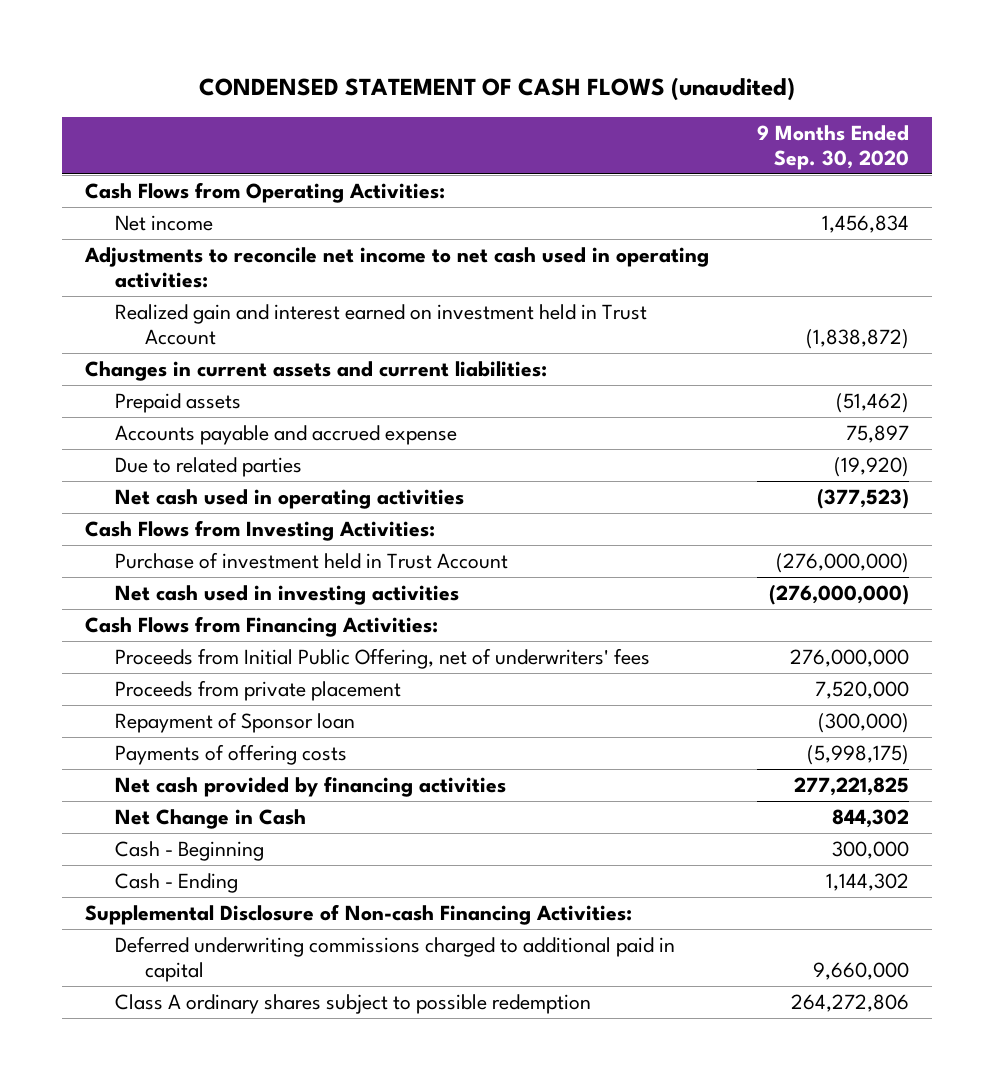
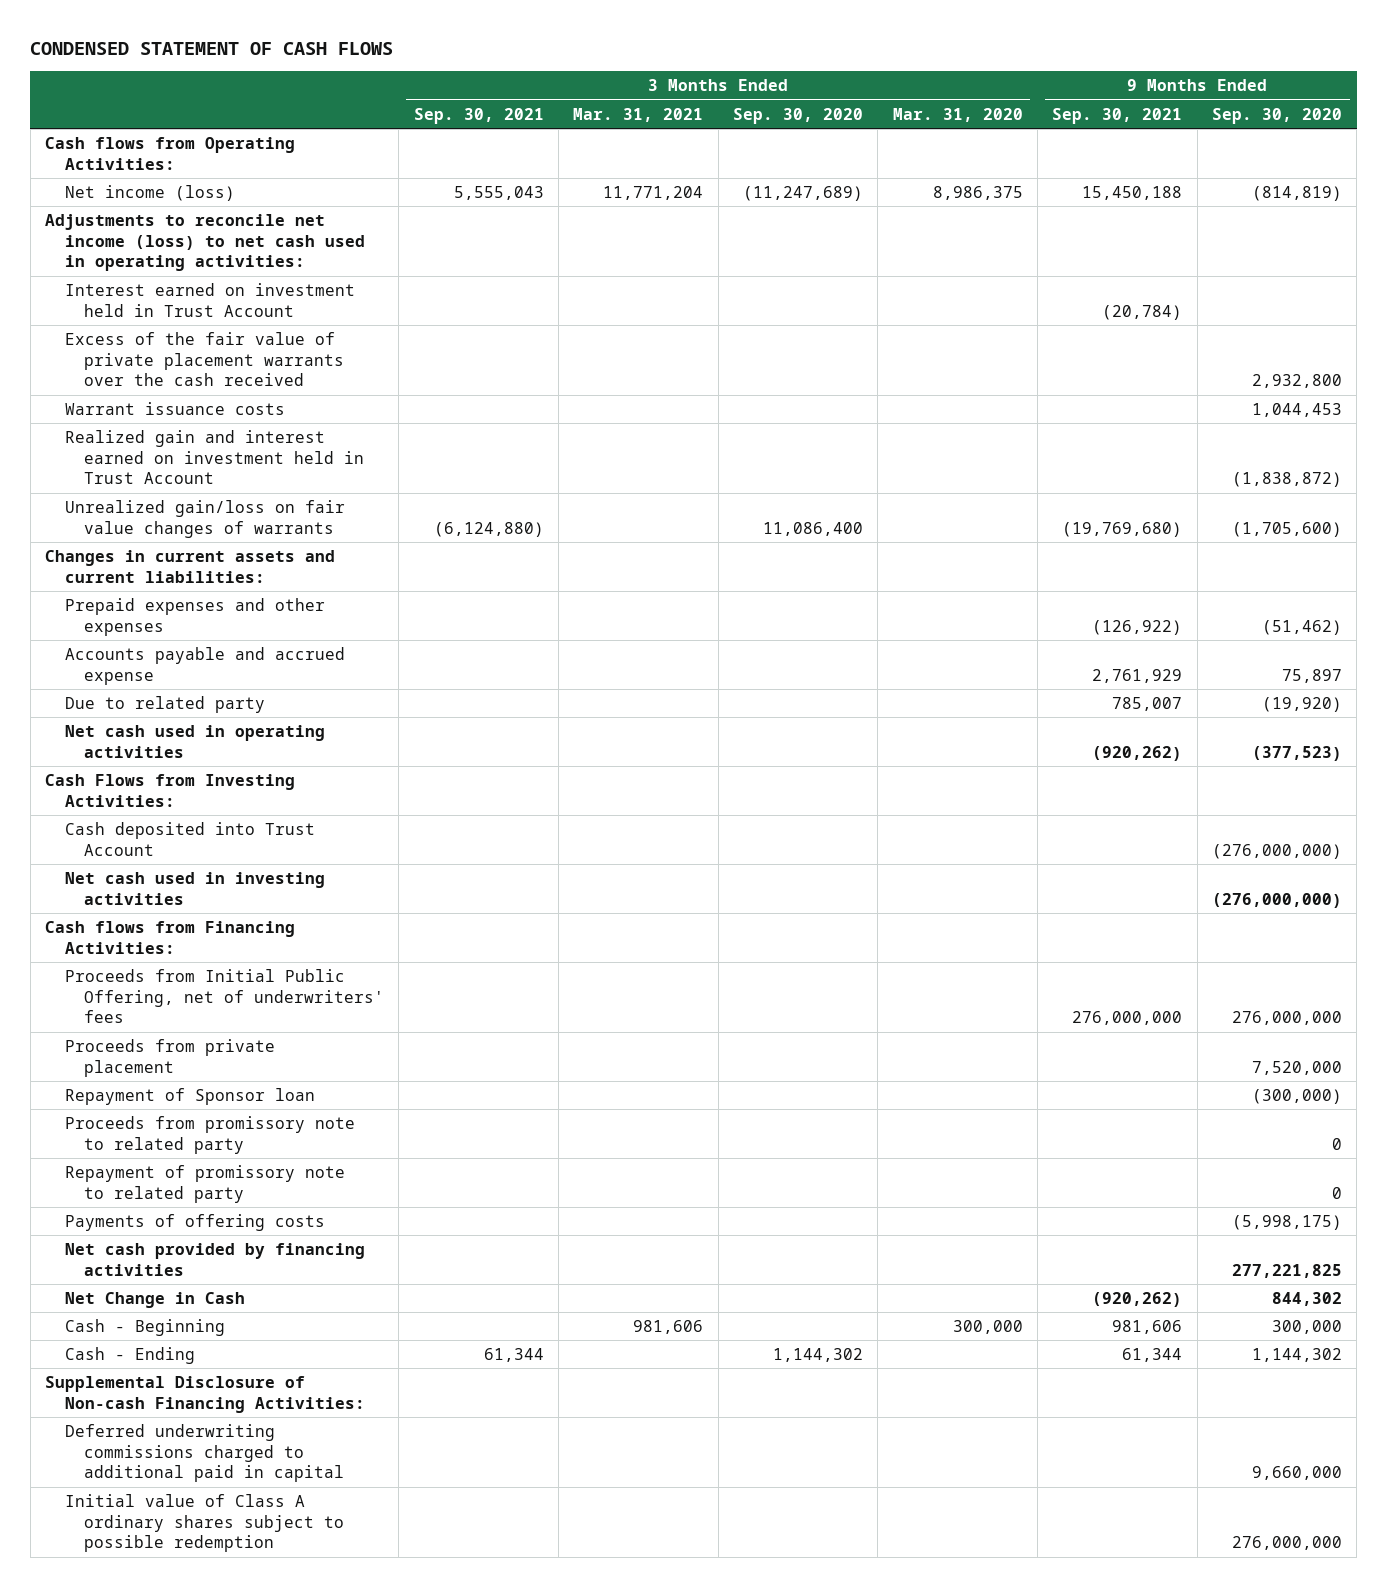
- CONDENSED STATEMENT OF CASH FLOWS (unaudited)
+ CONDENSED STATEMENT OF CASH FLOWS
- | 9 Months Ended Sep. 30, 2020
+ | 3 Months Ended Sep. 30, 2021 | 3 Months Ended Mar. 31, 2021 | 3 Months Ended Sep. 30, 2020 | 3 Months Ended Mar. 31, 2020 | 9 Months Ended Sep. 30, 2021 | 9 Months Ended Sep. 30, 2020
- Cash Flows from Operating Activities:
- Net income | 1,456,834
- Adjustments to reconcile net income to net cash used in operating activities:
+ Cash flows from Operating Activities:
+ Net income (loss) | 5,555,043 | 11,771,204 | (11,247,689) | 8,986,375 | 15,450,188 | (814,819)
+ Adjustments to reconcile net income (loss) to net cash used in operating activities:
+ Interest earned on investment held in Trust Account | | | | | (20,784) |
+ Excess of the fair value of private placement warrants over the cash received | | | | | | 2,932,800
+ Warrant issuance costs | | | | | | 1,044,453
+ Unrealized gain/loss on fair value changes of warrants | (6,124,880) | | 11,086,400 | | (19,769,680) | (1,705,600)
- Prepaid assets | (51,462)
+ Prepaid expenses and other expenses | | | | | (126,922) | (51,462)
- Due to related parties | (19,920)
+ Due to related party | | | | | 785,007 | (19,920)
- Purchase of investment held in Trust Account | (276,000,000)
+ Cash deposited into Trust Account | | | | | | (276,000,000)
- Cash Flows from Financing Activities:
+ Cash flows from Financing Activities:
+ Proceeds from promissory note to related party | | | | | | 0
+ Repayment of promissory note to related party | | | | | | 0
- Class A ordinary shares subject to possible redemption | 264,272,806
+ Initial value of Class A ordinary shares subject to possible redemption | | | | | | 276,000,000

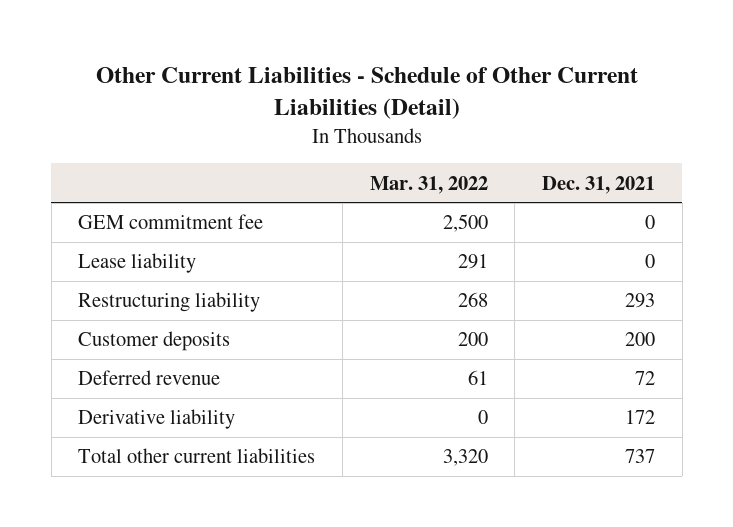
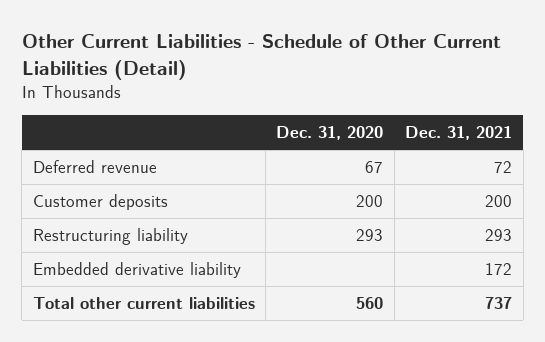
- | Mar. 31, 2022 | Dec. 31, 2021
+ | Dec. 31, 2020 | Dec. 31, 2021
- GEM commitment fee | 2,500 | 0
- Lease liability | 291 | 0
- Derivative liability | 0 | 172
moved down: Customer deposits | 200 | 200
moved down: Restructuring liability | 293 | 293
+ Embedded derivative liability | | 172

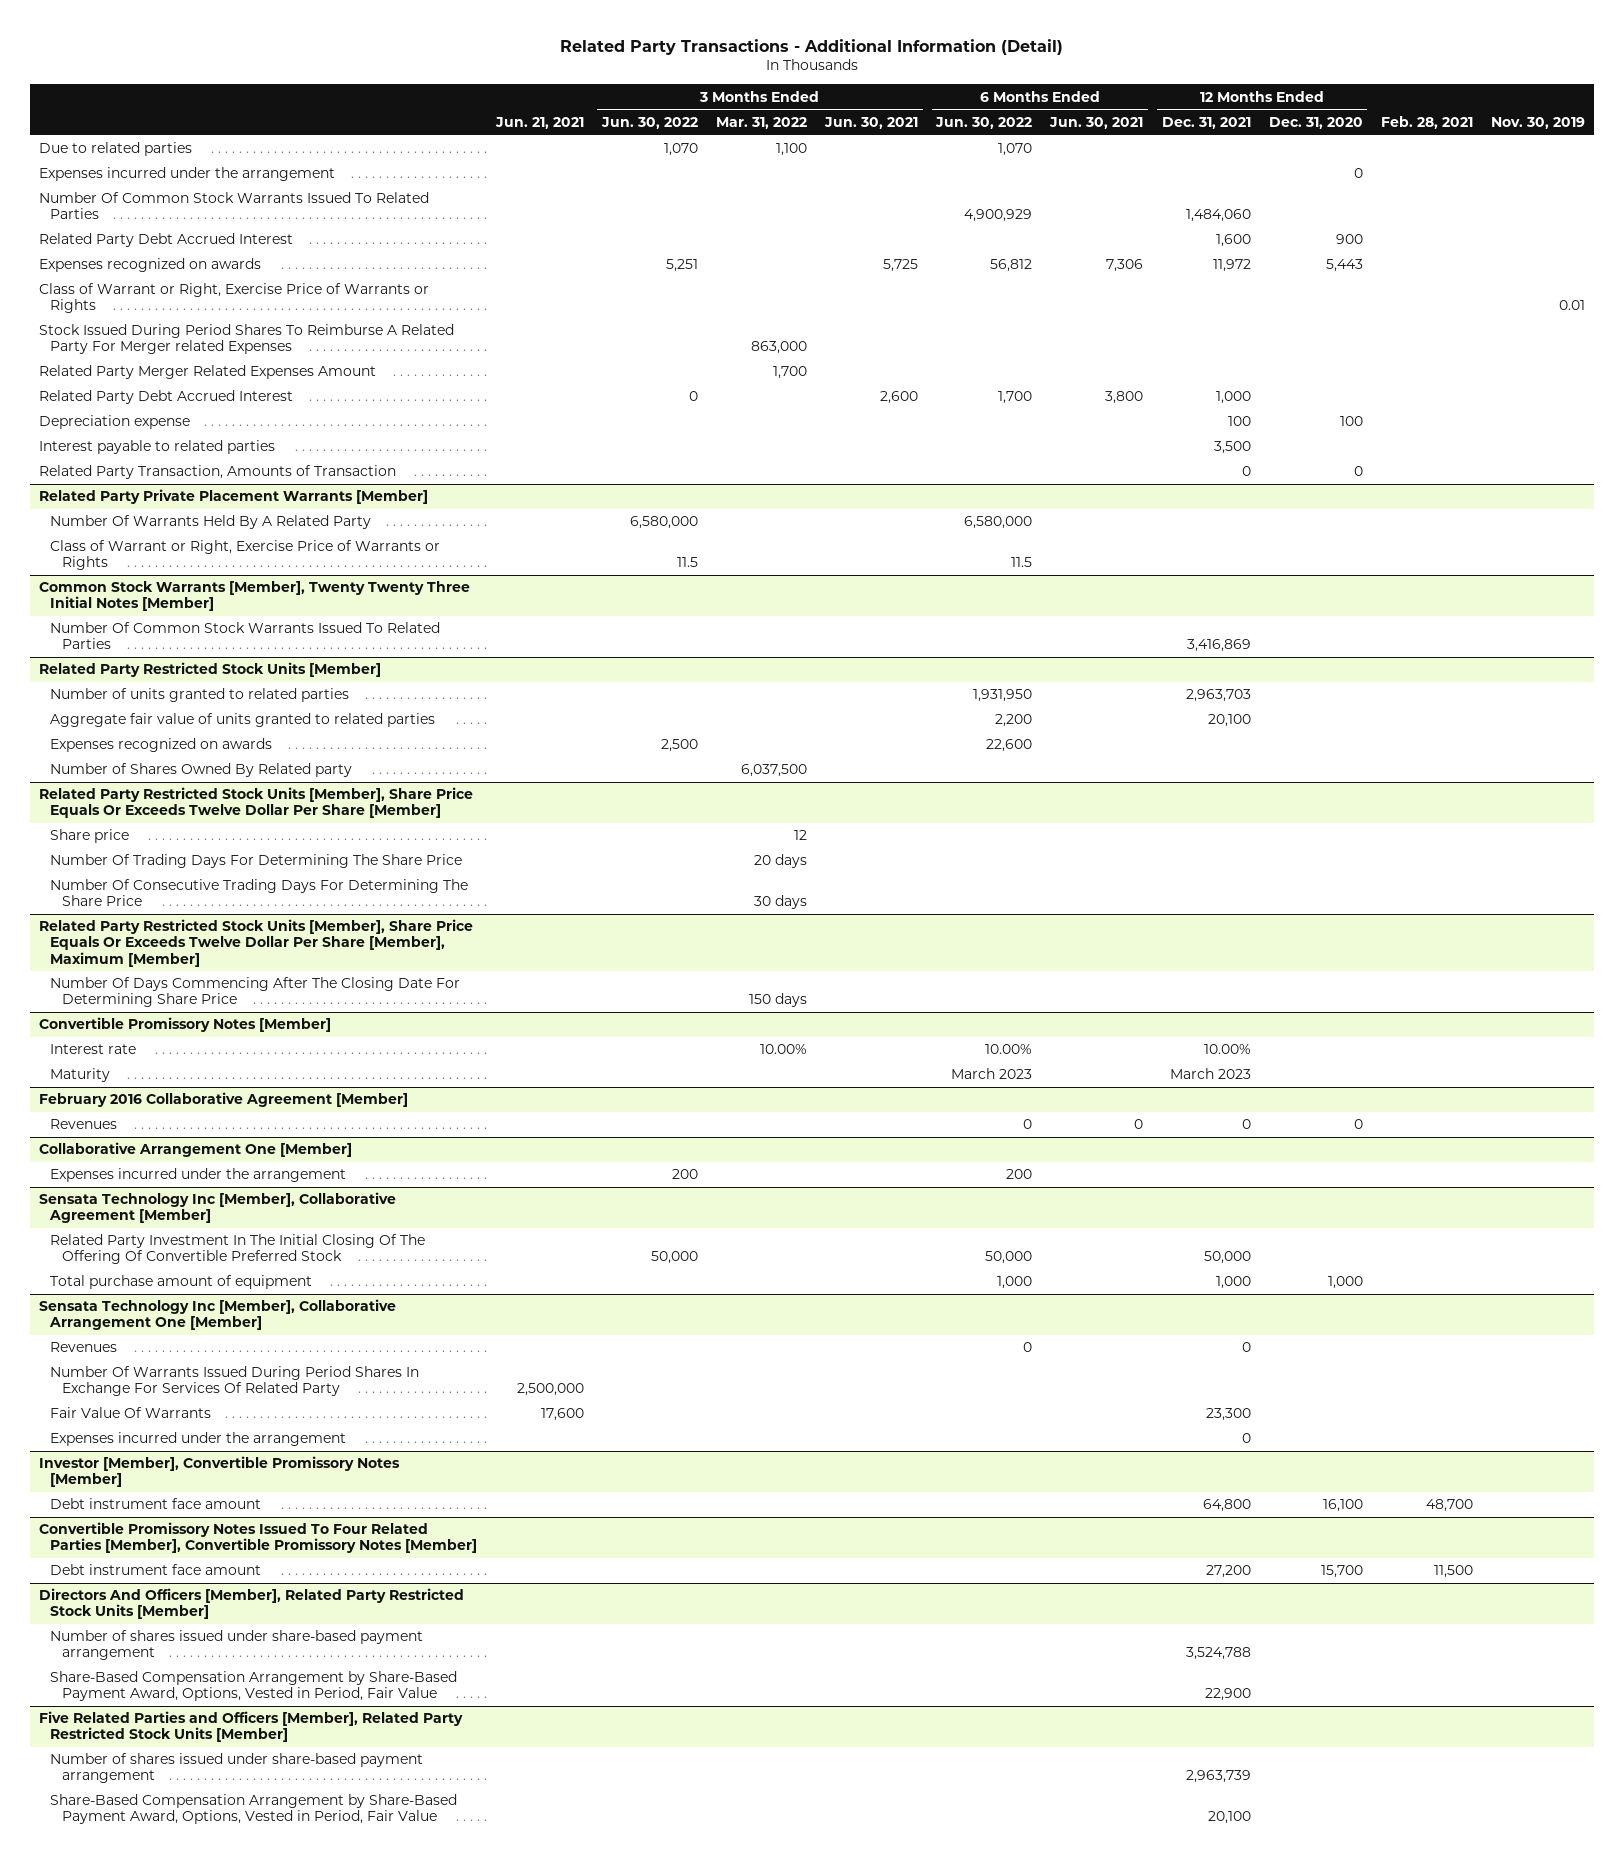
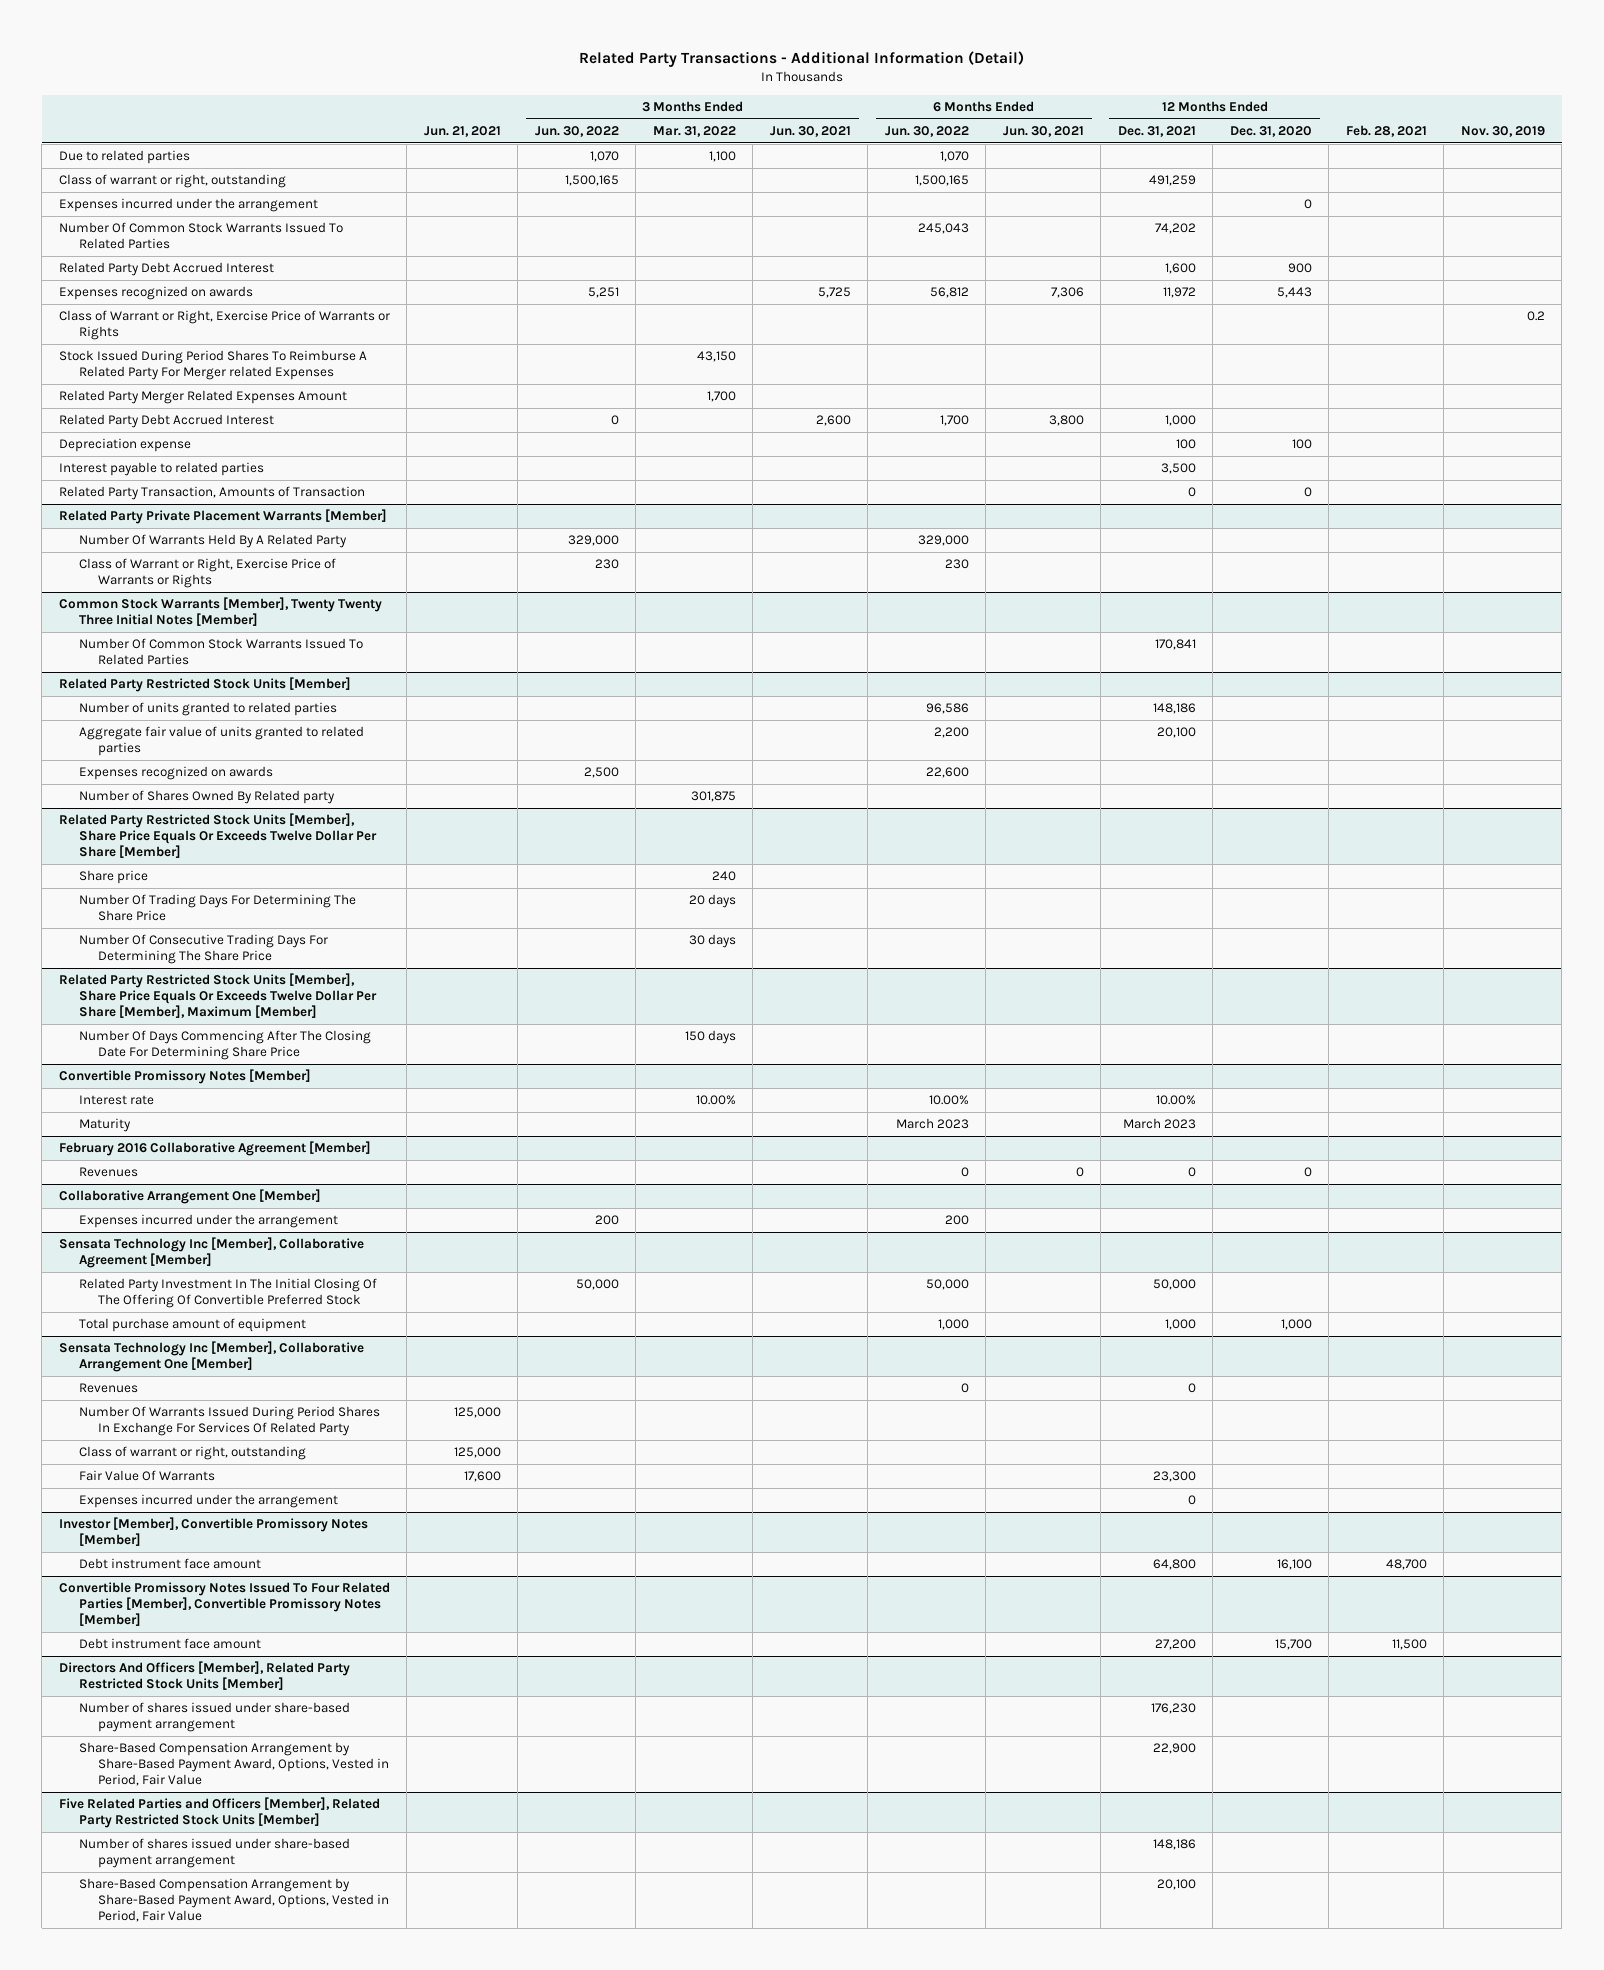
+ Class of warrant or right, outstanding | | 1,500,165 | | | 1,500,165 | | 491,259 | | |
- Number Of Common Stock Warrants Issued To Related Parties | | | | | 4,900,929 | | 1,484,060 | | |
+ Number Of Common Stock Warrants Issued To Related Parties | | | | | 245,043 | | 74,202 | | |
- Class of Warrant or Right, Exercise Price of Warrants or Rights | | | | | | | | | | 0.01
- Stock Issued During Period Shares To Reimburse A Related Party For Merger related Expenses | | | 863,000 | | | | | | |
+ Class of Warrant or Right, Exercise Price of Warrants or Rights | | | | | | | | | | 0.2
+ Stock Issued During Period Shares To Reimburse A Related Party For Merger related Expenses | | | 43,150 | | | | | | |
@ Related Party Private Placement Warrants [Member]
- Number Of Warrants Held By A Related Party | | 6,580,000 | | | 6,580,000 | | | | |
- Class of Warrant or Right, Exercise Price of Warrants or Rights | | 11.5 | | | 11.5 | | | | |
+ Number Of Warrants Held By A Related Party | | 329,000 | | | 329,000 | | | | |
+ Class of Warrant or Right, Exercise Price of Warrants or Rights | | 230 | | | 230 | | | | |
@ Common Stock Warrants [Member], Twenty Twenty Three Initial Notes [Member]
- Number Of Common Stock Warrants Issued To Related Parties | | | | | | | 3,416,869 | | |
+ Number Of Common Stock Warrants Issued To Related Parties | | | | | | | 170,841 | | |
@ Related Party Restricted Stock Units [Member]
- Number of units granted to related parties | | | | | 1,931,950 | | 2,963,703 | | |
+ Number of units granted to related parties | | | | | 96,586 | | 148,186 | | |
- Number of Shares Owned By Related party | | | 6,037,500 | | | | | | |
+ Number of Shares Owned By Related party | | | 301,875 | | | | | | |
@ Related Party Restricted Stock Units [Member], Share Price Equals Or Exceeds Twelve Dollar Per Share [Member]
- Share price | | | 12 | | | | | | |
+ Share price | | | 240 | | | | | | |
@ Sensata Technology Inc [Member], Collaborative Arrangement One [Member]
- Number Of Warrants Issued During Period Shares In Exchange For Services Of Related Party | 2,500,000 | | | | | | | | |
+ Number Of Warrants Issued During Period Shares In Exchange For Services Of Related Party | 125,000 | | | | | | | | |
+ Class of warrant or right, outstanding | 125,000 | | | | | | | | |
@ Directors And Officers [Member], Related Party Restricted Stock Units [Member]
- Number of shares issued under share-based payment arrangement | | | | | | | 3,524,788 | | |
+ Number of shares issued under share-based payment arrangement | | | | | | | 176,230 | | |
@ Five Related Parties and Officers [Member], Related Party Restricted Stock Units [Member]
- Number of shares issued under share-based payment arrangement | | | | | | | 2,963,739 | | |
+ Number of shares issued under share-based payment arrangement | | | | | | | 148,186 | | |

